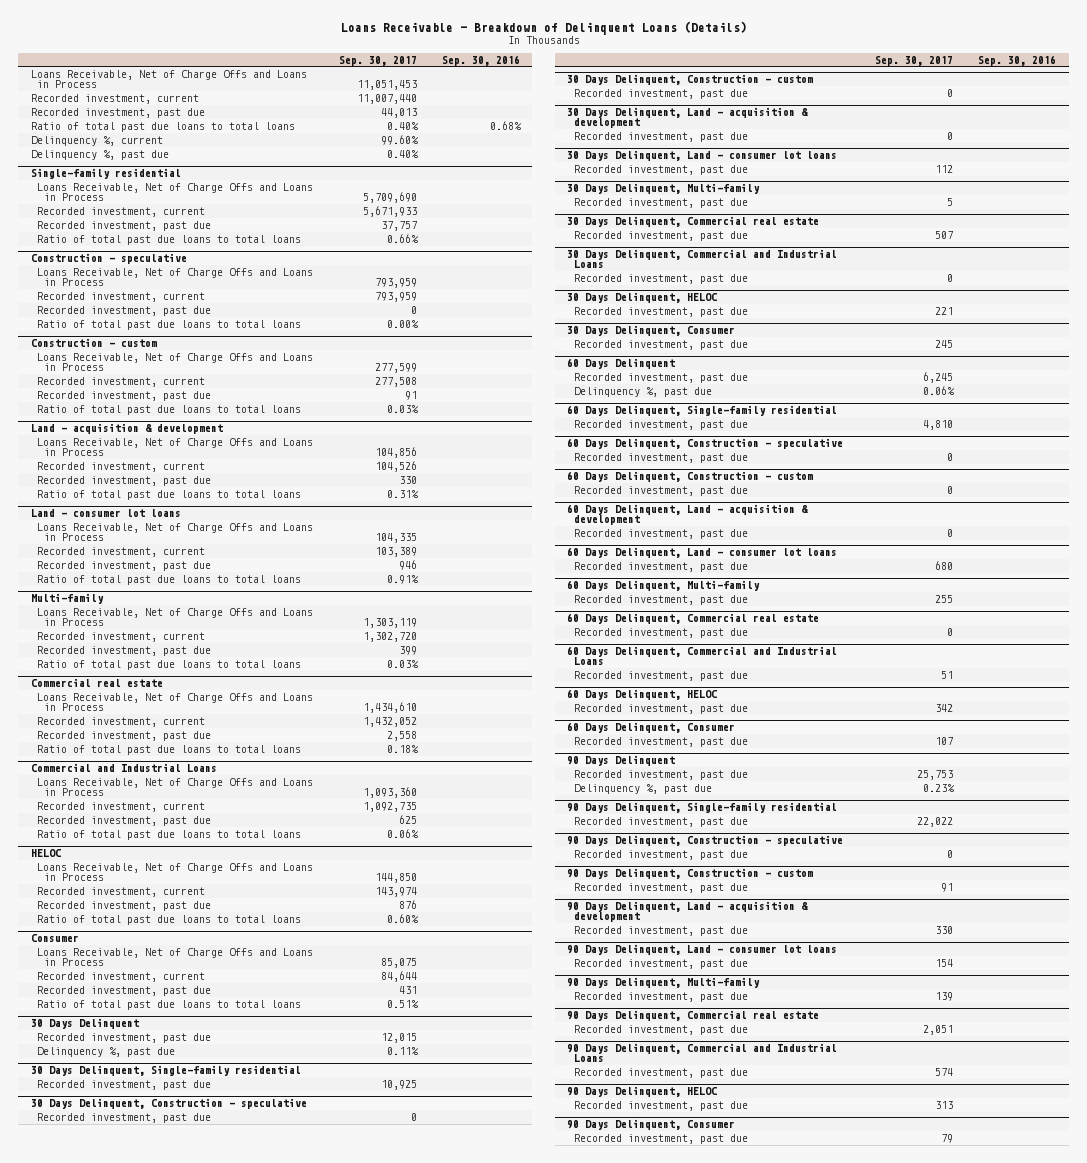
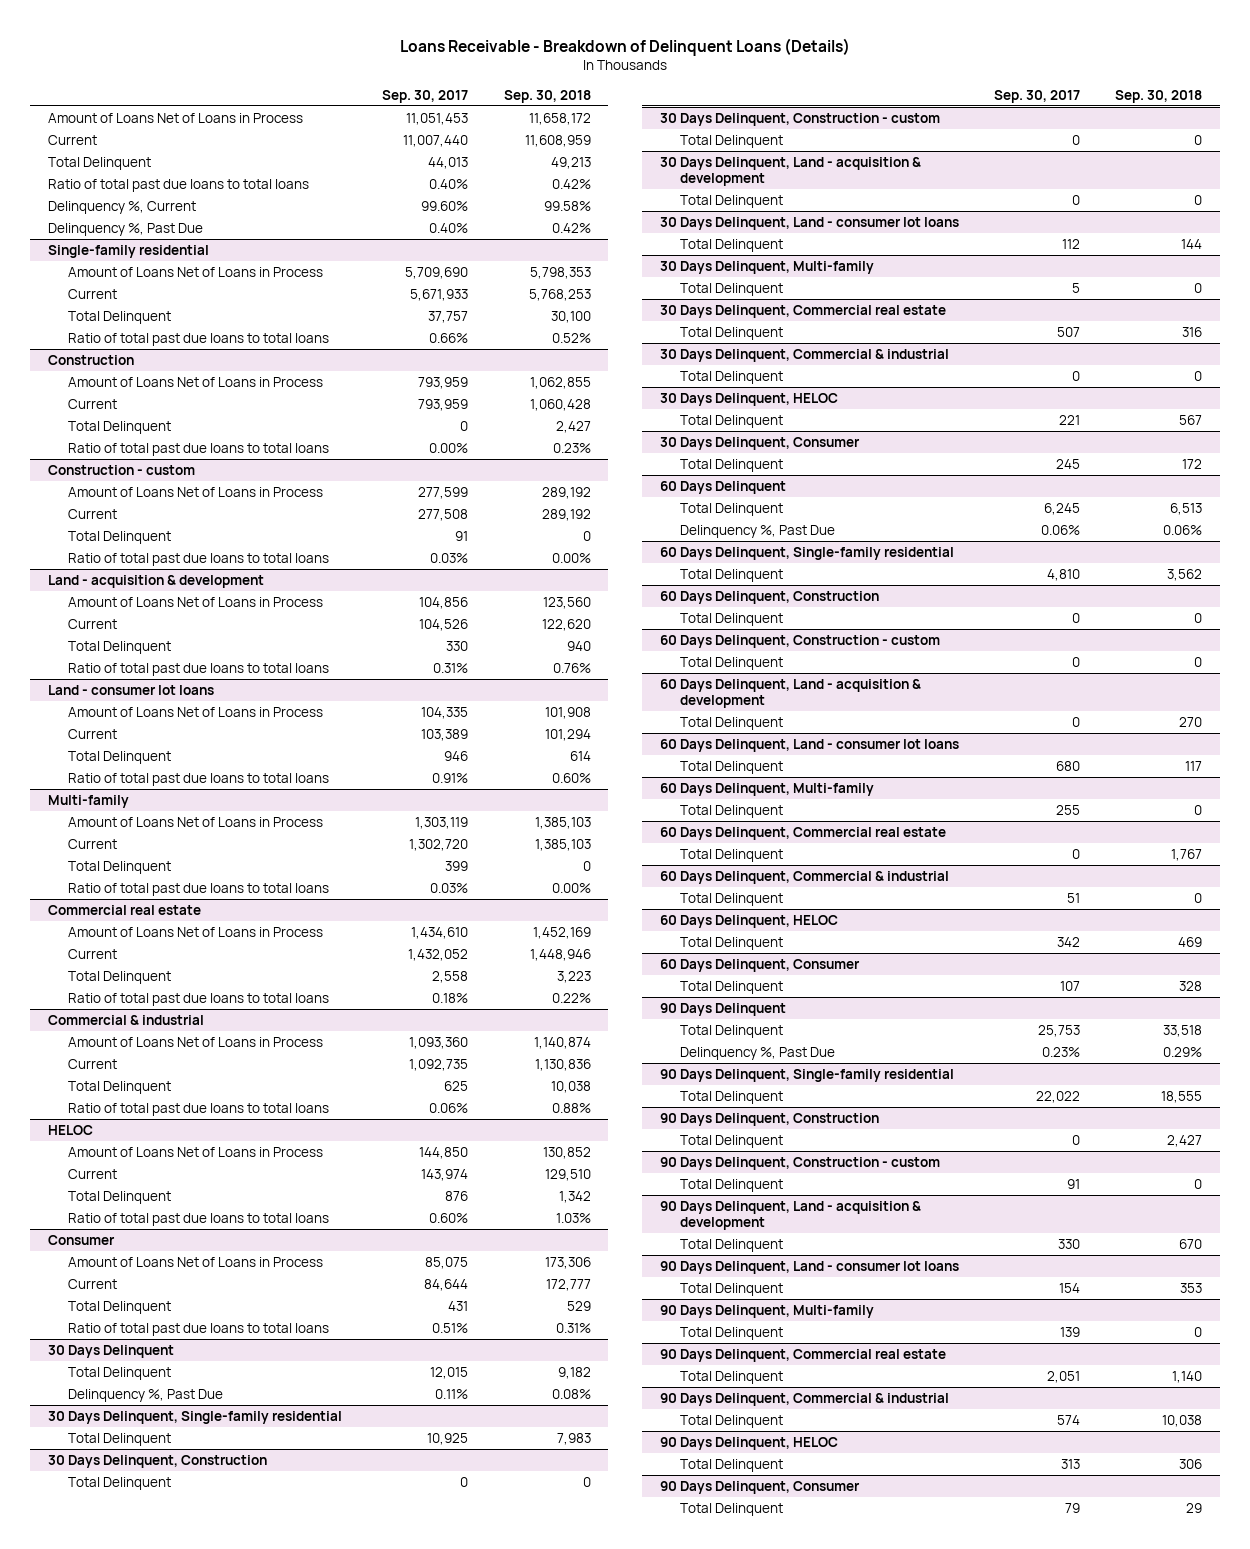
- | Sep. 30, 2017 | Sep. 30, 2016
+ | Sep. 30, 2017 | Sep. 30, 2018
- Loans Receivable, Net of Charge Offs and Loans in Process | 11,051,453 |
- Recorded investment, current | 11,007,440 |
- Recorded investment, past due | 44,013 |
+ Amount of Loans Net of Loans in Process | 11,051,453 | 11,658,172
+ Current | 11,007,440 | 11,608,959
+ Total Delinquent | 44,013 | 49,213
- Delinquency %, current | 99.60% |
- Delinquency %, past due | 0.40% |
+ Delinquency %, Current | 99.60% | 99.58%
+ Delinquency %, Past Due | 0.40% | 0.42%
@ Single-family residential
- Loans Receivable, Net of Charge Offs and Loans in Process | 5,709,690 |
- Recorded investment, current | 5,671,933 |
- Recorded investment, past due | 37,757 |
+ Amount of Loans Net of Loans in Process | 5,709,690 | 5,798,353
+ Current | 5,671,933 | 5,768,253
+ Total Delinquent | 37,757 | 30,100
- Construction - speculative
- Loans Receivable, Net of Charge Offs and Loans in Process | 793,959 |
- Recorded investment, current | 793,959 |
- Recorded investment, past due | 0 |
+ Construction
+ Amount of Loans Net of Loans in Process | 793,959 | 1,062,855
+ Current | 793,959 | 1,060,428
+ Total Delinquent | 0 | 2,427
@ Construction - custom
- Loans Receivable, Net of Charge Offs and Loans in Process | 277,599 |
- Recorded investment, current | 277,508 |
- Recorded investment, past due | 91 |
+ Amount of Loans Net of Loans in Process | 277,599 | 289,192
+ Current | 277,508 | 289,192
+ Total Delinquent | 91 | 0
@ Land - acquisition & development
- Loans Receivable, Net of Charge Offs and Loans in Process | 104,856 |
- Recorded investment, current | 104,526 |
- Recorded investment, past due | 330 |
+ Amount of Loans Net of Loans in Process | 104,856 | 123,560
+ Current | 104,526 | 122,620
+ Total Delinquent | 330 | 940
@ Land - consumer lot loans
- Loans Receivable, Net of Charge Offs and Loans in Process | 104,335 |
- Recorded investment, current | 103,389 |
- Recorded investment, past due | 946 |
+ Amount of Loans Net of Loans in Process | 104,335 | 101,908
+ Current | 103,389 | 101,294
+ Total Delinquent | 946 | 614
@ Multi-family
- Loans Receivable, Net of Charge Offs and Loans in Process | 1,303,119 |
- Recorded investment, current | 1,302,720 |
- Recorded investment, past due | 399 |
+ Amount of Loans Net of Loans in Process | 1,303,119 | 1,385,103
+ Current | 1,302,720 | 1,385,103
+ Total Delinquent | 399 | 0
@ Commercial real estate
- Loans Receivable, Net of Charge Offs and Loans in Process | 1,434,610 |
- Recorded investment, current | 1,432,052 |
- Recorded investment, past due | 2,558 |
+ Amount of Loans Net of Loans in Process | 1,434,610 | 1,452,169
+ Current | 1,432,052 | 1,448,946
+ Total Delinquent | 2,558 | 3,223
- Commercial and Industrial Loans
- Loans Receivable, Net of Charge Offs and Loans in Process | 1,093,360 |
- Recorded investment, current | 1,092,735 |
- Recorded investment, past due | 625 |
+ Commercial & industrial
+ Amount of Loans Net of Loans in Process | 1,093,360 | 1,140,874
+ Current | 1,092,735 | 1,130,836
+ Total Delinquent | 625 | 10,038
@ HELOC
- Loans Receivable, Net of Charge Offs and Loans in Process | 144,850 |
- Recorded investment, current | 143,974 |
- Recorded investment, past due | 876 |
+ Amount of Loans Net of Loans in Process | 144,850 | 130,852
+ Current | 143,974 | 129,510
+ Total Delinquent | 876 | 1,342
@ Consumer
- Loans Receivable, Net of Charge Offs and Loans in Process | 85,075 |
- Recorded investment, current | 84,644 |
- Recorded investment, past due | 431 |
+ Amount of Loans Net of Loans in Process | 85,075 | 173,306
+ Current | 84,644 | 172,777
+ Total Delinquent | 431 | 529
@ 30 Days Delinquent
- Recorded investment, past due | 12,015 |
- Delinquency %, past due | 0.11% |
+ Total Delinquent | 12,015 | 9,182
+ Delinquency %, Past Due | 0.11% | 0.08%
@ 30 Days Delinquent, Single-family residential
- Recorded investment, past due | 10,925 |
- 30 Days Delinquent, Construction - speculative
- Recorded investment, past due | 0 |
@ 30 Days Delinquent, Single-family residential
+ Total Delinquent | 10,925 | 7,983
+ 30 Days Delinquent, Construction
+ Total Delinquent | 0 | 0
@ 30 Days Delinquent, Construction - custom
- Recorded investment, past due | 0 |
+ Total Delinquent | 0 | 0
@ 30 Days Delinquent, Land - acquisition & development
- Recorded investment, past due | 0 |
+ Total Delinquent | 0 | 0
@ 30 Days Delinquent, Land - consumer lot loans
- Recorded investment, past due | 112 |
+ Total Delinquent | 112 | 144
@ 30 Days Delinquent, Multi-family
- Recorded investment, past due | 5 |
+ Total Delinquent | 5 | 0
@ 30 Days Delinquent, Commercial real estate
- Recorded investment, past due | 507 |
- 30 Days Delinquent, Commercial and Industrial Loans
- Recorded investment, past due | 0 |
@ 30 Days Delinquent, Commercial real estate
+ Total Delinquent | 507 | 316
+ 30 Days Delinquent, Commercial & industrial
+ Total Delinquent | 0 | 0
@ 30 Days Delinquent, HELOC
- Recorded investment, past due | 221 |
+ Total Delinquent | 221 | 567
@ 30 Days Delinquent, Consumer
- Recorded investment, past due | 245 |
+ Total Delinquent | 245 | 172
@ 60 Days Delinquent
- Recorded investment, past due | 6,245 |
- Delinquency %, past due | 0.06% |
+ Total Delinquent | 6,245 | 6,513
+ Delinquency %, Past Due | 0.06% | 0.06%
@ 60 Days Delinquent, Single-family residential
- Recorded investment, past due | 4,810 |
- 60 Days Delinquent, Construction - speculative
- Recorded investment, past due | 0 |
@ 60 Days Delinquent, Single-family residential
+ Total Delinquent | 4,810 | 3,562
+ 60 Days Delinquent, Construction
+ Total Delinquent | 0 | 0
@ 60 Days Delinquent, Construction - custom
- Recorded investment, past due | 0 |
+ Total Delinquent | 0 | 0
@ 60 Days Delinquent, Land - acquisition & development
- Recorded investment, past due | 0 |
+ Total Delinquent | 0 | 270
@ 60 Days Delinquent, Land - consumer lot loans
- Recorded investment, past due | 680 |
+ Total Delinquent | 680 | 117
@ 60 Days Delinquent, Multi-family
- Recorded investment, past due | 255 |
+ Total Delinquent | 255 | 0
@ 60 Days Delinquent, Commercial real estate
- Recorded investment, past due | 0 |
- 60 Days Delinquent, Commercial and Industrial Loans
- Recorded investment, past due | 51 |
@ 60 Days Delinquent, Commercial real estate
+ Total Delinquent | 0 | 1,767
+ 60 Days Delinquent, Commercial & industrial
+ Total Delinquent | 51 | 0
@ 60 Days Delinquent, HELOC
- Recorded investment, past due | 342 |
+ Total Delinquent | 342 | 469
@ 60 Days Delinquent, Consumer
- Recorded investment, past due | 107 |
+ Total Delinquent | 107 | 328
@ 90 Days Delinquent
- Recorded investment, past due | 25,753 |
- Delinquency %, past due | 0.23% |
+ Total Delinquent | 25,753 | 33,518
+ Delinquency %, Past Due | 0.23% | 0.29%
@ 90 Days Delinquent, Single-family residential
- Recorded investment, past due | 22,022 |
- 90 Days Delinquent, Construction - speculative
- Recorded investment, past due | 0 |
@ 90 Days Delinquent, Single-family residential
+ Total Delinquent | 22,022 | 18,555
+ 90 Days Delinquent, Construction
+ Total Delinquent | 0 | 2,427
@ 90 Days Delinquent, Construction - custom
- Recorded investment, past due | 91 |
+ Total Delinquent | 91 | 0
@ 90 Days Delinquent, Land - acquisition & development
- Recorded investment, past due | 330 |
+ Total Delinquent | 330 | 670
@ 90 Days Delinquent, Land - consumer lot loans
- Recorded investment, past due | 154 |
+ Total Delinquent | 154 | 353
@ 90 Days Delinquent, Multi-family
- Recorded investment, past due | 139 |
+ Total Delinquent | 139 | 0
@ 90 Days Delinquent, Commercial real estate
- Recorded investment, past due | 2,051 |
- 90 Days Delinquent, Commercial and Industrial Loans
- Recorded investment, past due | 574 |
@ 90 Days Delinquent, Commercial real estate
+ Total Delinquent | 2,051 | 1,140
+ 90 Days Delinquent, Commercial & industrial
+ Total Delinquent | 574 | 10,038
@ 90 Days Delinquent, HELOC
- Recorded investment, past due | 313 |
+ Total Delinquent | 313 | 306
@ 90 Days Delinquent, Consumer
- Recorded investment, past due | 79 |
+ Total Delinquent | 79 | 29

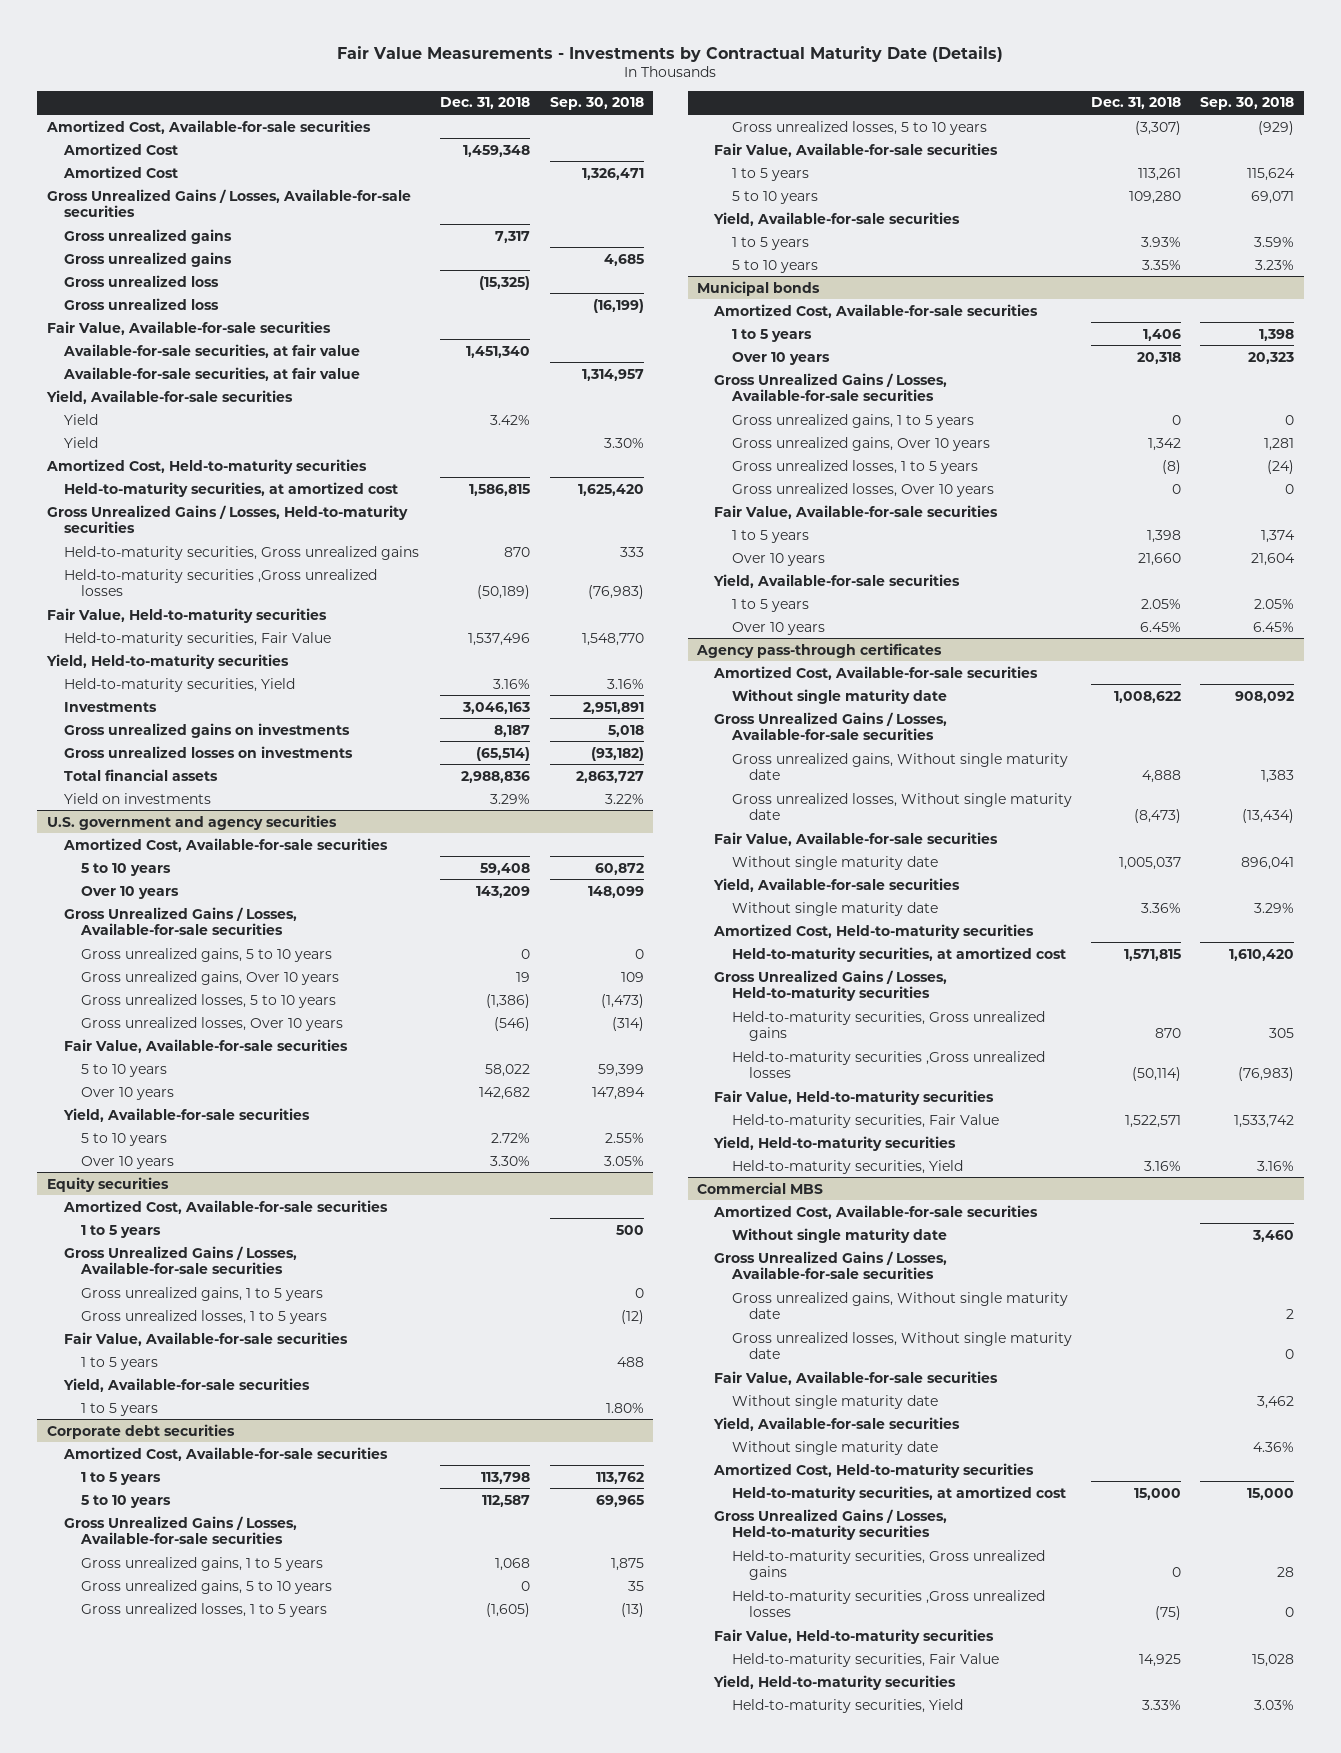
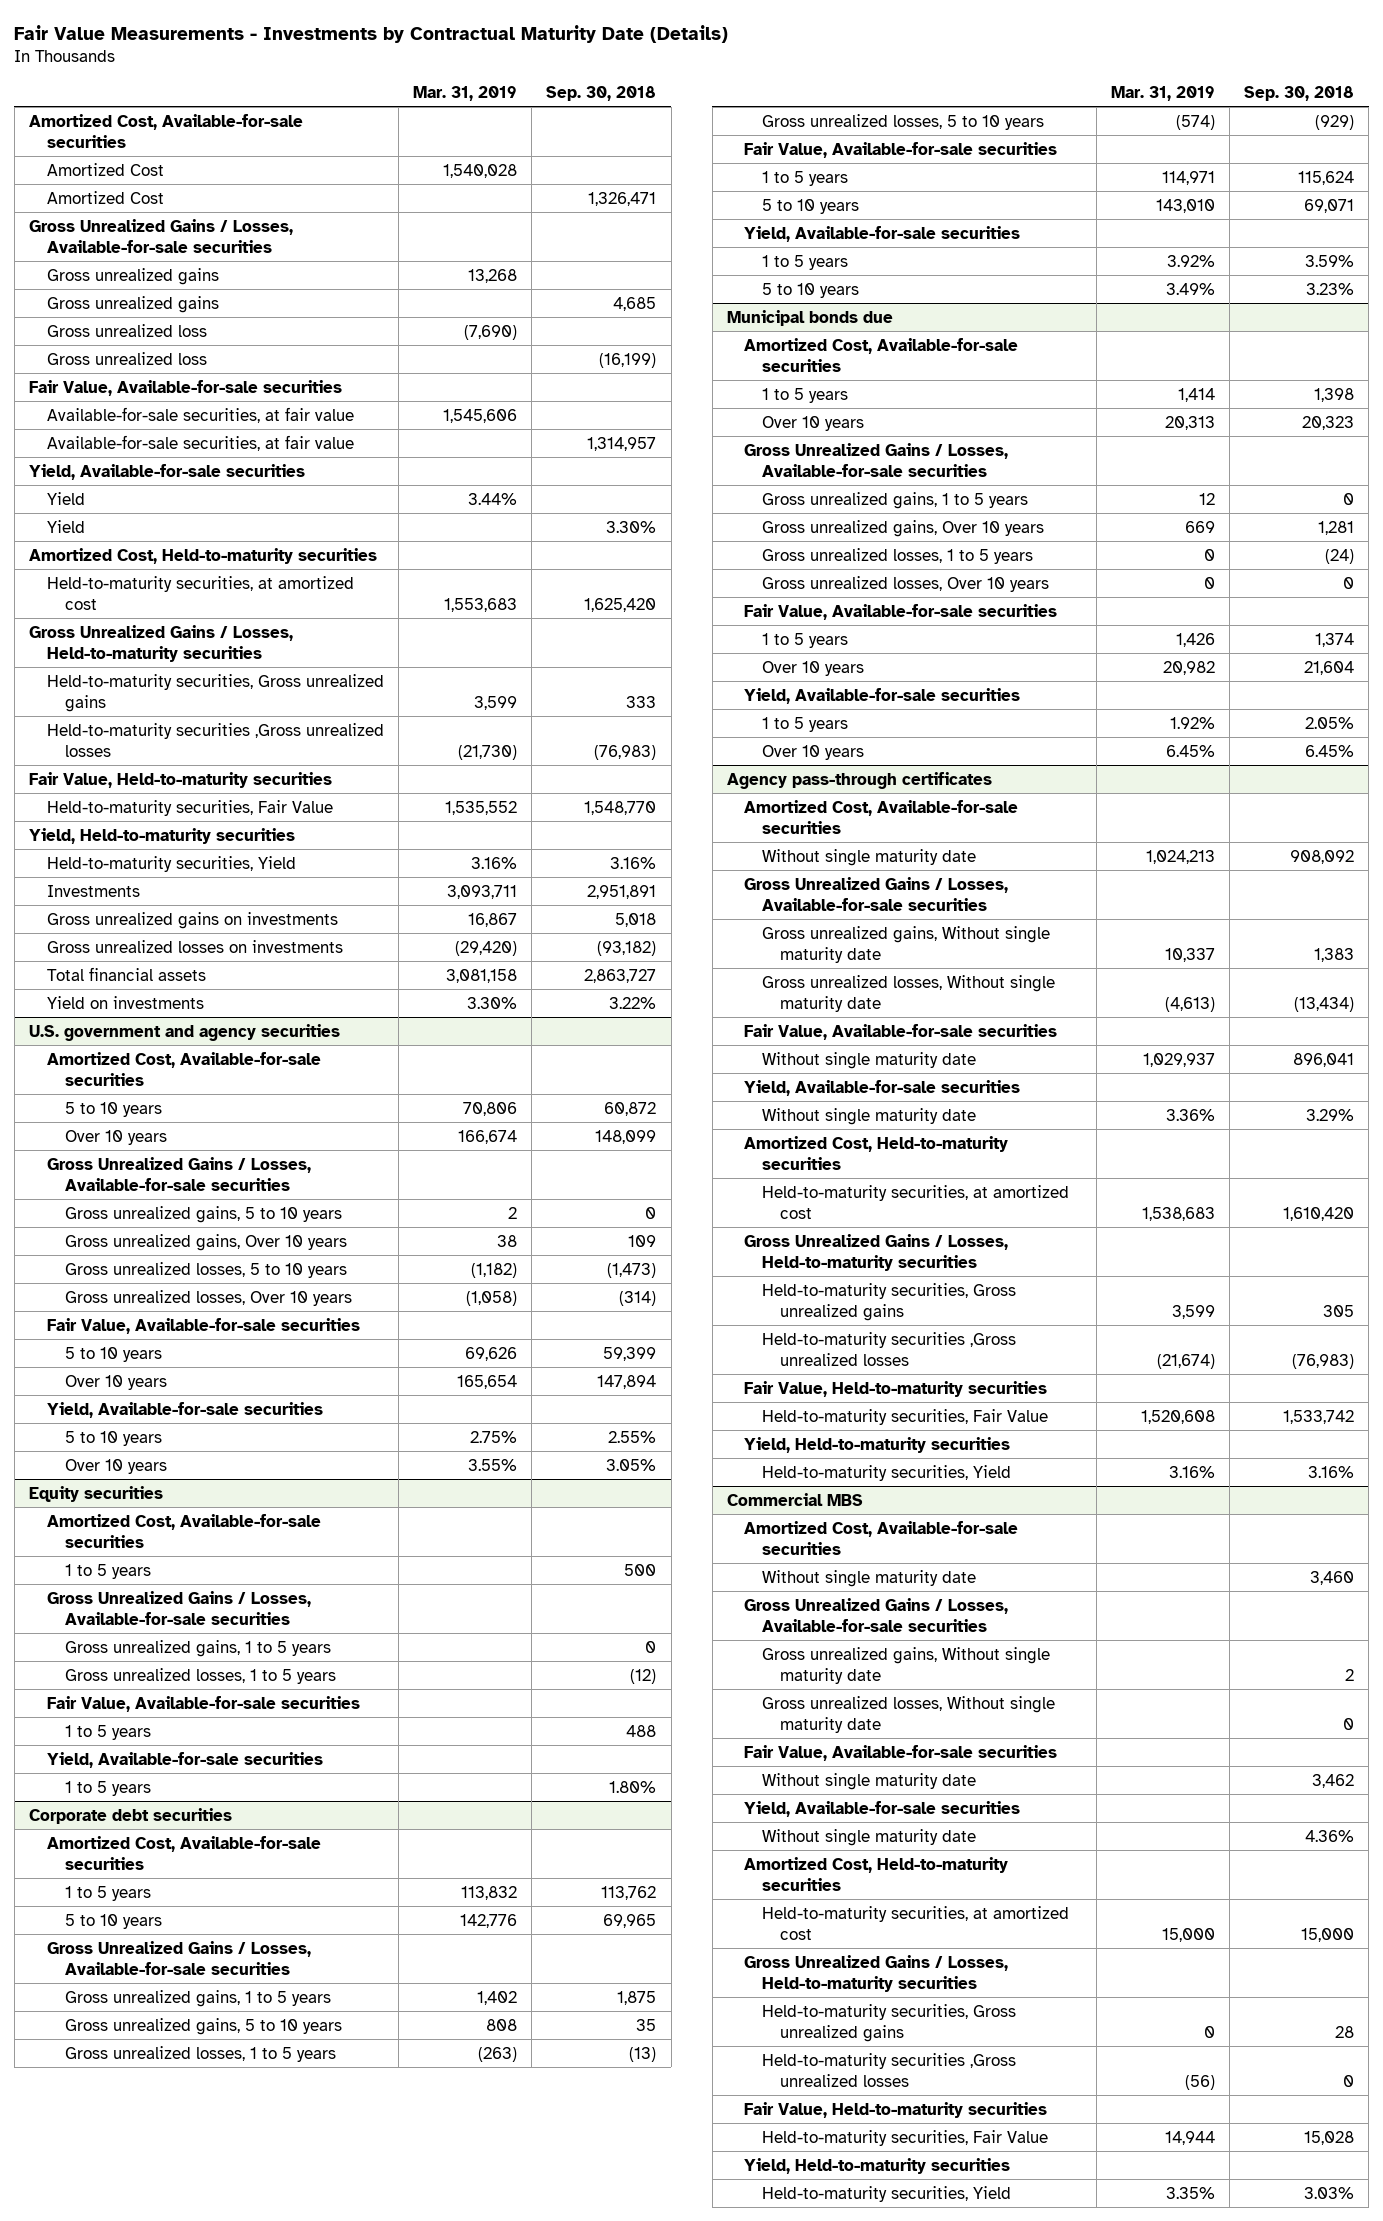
- | Dec. 31, 2018 | Sep. 30, 2018
+ | Mar. 31, 2019 | Sep. 30, 2018
- Municipal bonds
+ Municipal bonds due

